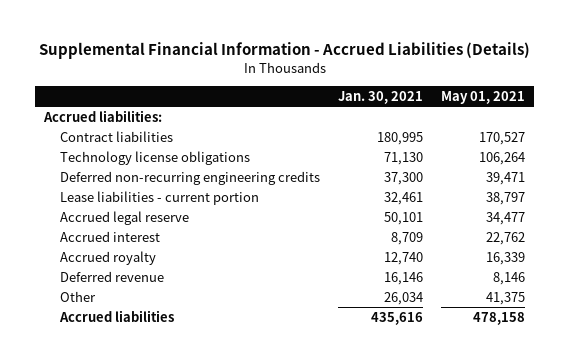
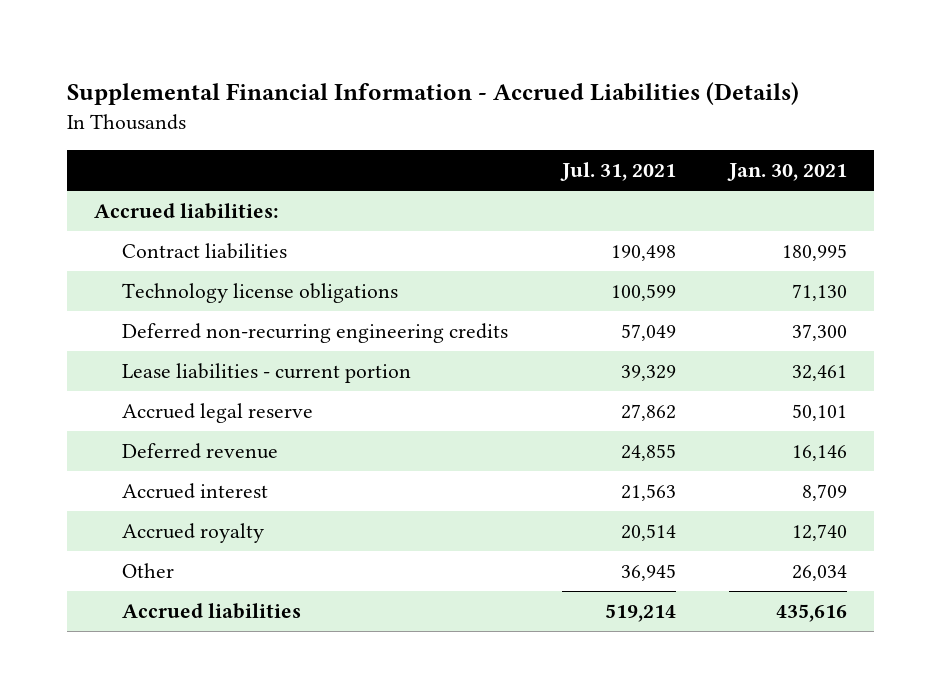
- | Jan. 30, 2021 | May 01, 2021
+ | Jul. 31, 2021 | Jan. 30, 2021
moved up: Deferred revenue | 24,855 | 16,146

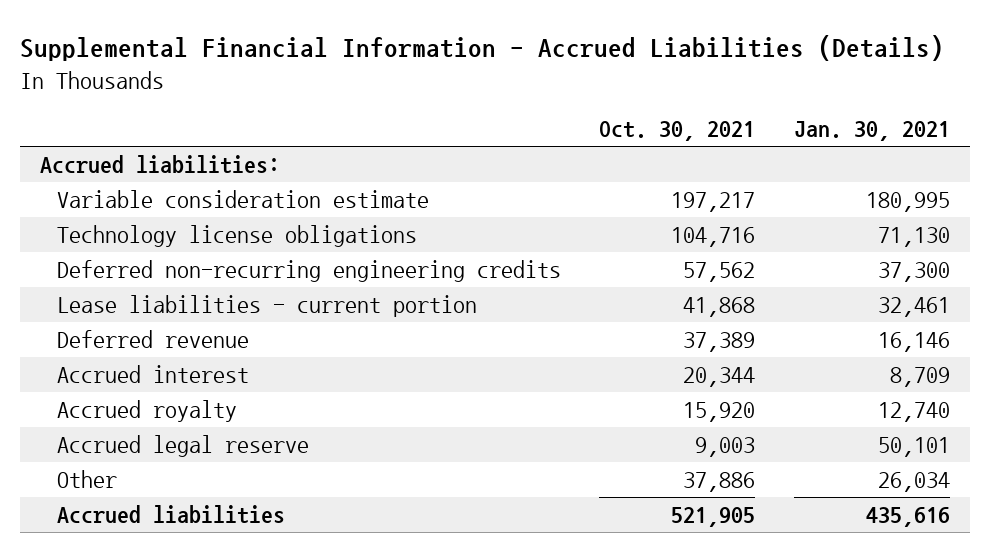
- | Jul. 31, 2021 | Jan. 30, 2021
+ | Oct. 30, 2021 | Jan. 30, 2021
- Contract liabilities | 190,498 | 180,995
+ Variable consideration estimate | 197,217 | 180,995
moved down: Accrued legal reserve | 9,003 | 50,101

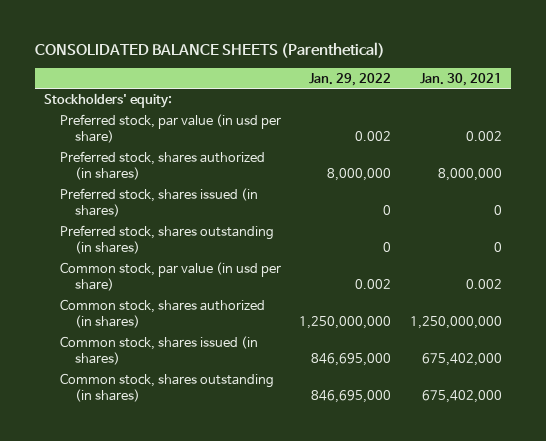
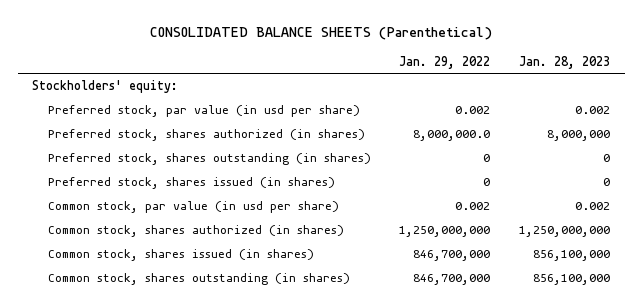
- | Jan. 29, 2022 | Jan. 30, 2021
+ | Jan. 29, 2022 | Jan. 28, 2023
- Preferred stock, shares authorized (in shares) | 8,000,000 | 8,000,000
+ Preferred stock, shares authorized (in shares) | 8,000,000.0 | 8,000,000
moved down: Preferred stock, shares issued (in shares) | 0 | 0
- Common stock, shares issued (in shares) | 846,695,000 | 675,402,000
- Common stock, shares outstanding (in shares) | 846,695,000 | 675,402,000
+ Common stock, shares issued (in shares) | 846,700,000 | 856,100,000
+ Common stock, shares outstanding (in shares) | 846,700,000 | 856,100,000

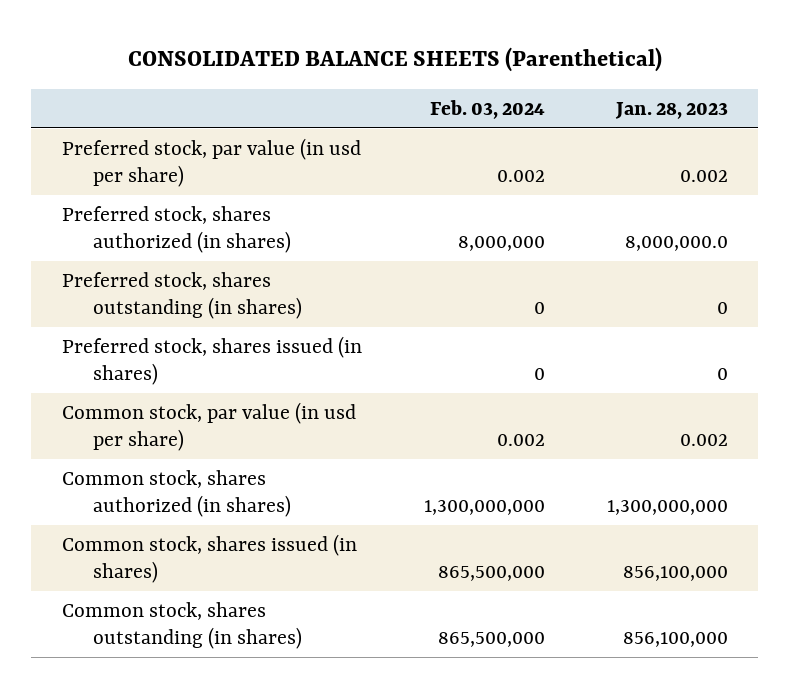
- | Jan. 29, 2022 | Jan. 28, 2023
+ | Feb. 03, 2024 | Jan. 28, 2023
- Stockholders' equity:
- Preferred stock, shares authorized (in shares) | 8,000,000.0 | 8,000,000
+ Preferred stock, shares authorized (in shares) | 8,000,000 | 8,000,000.0
- Common stock, shares authorized (in shares) | 1,250,000,000 | 1,250,000,000
+ Common stock, shares authorized (in shares) | 1,300,000,000 | 1,300,000,000

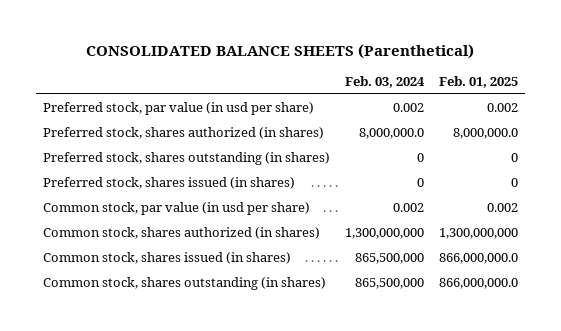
- | Feb. 03, 2024 | Jan. 28, 2023
+ | Feb. 03, 2024 | Feb. 01, 2025
- Preferred stock, shares authorized (in shares) | 8,000,000 | 8,000,000.0
+ Preferred stock, shares authorized (in shares) | 8,000,000.0 | 8,000,000.0

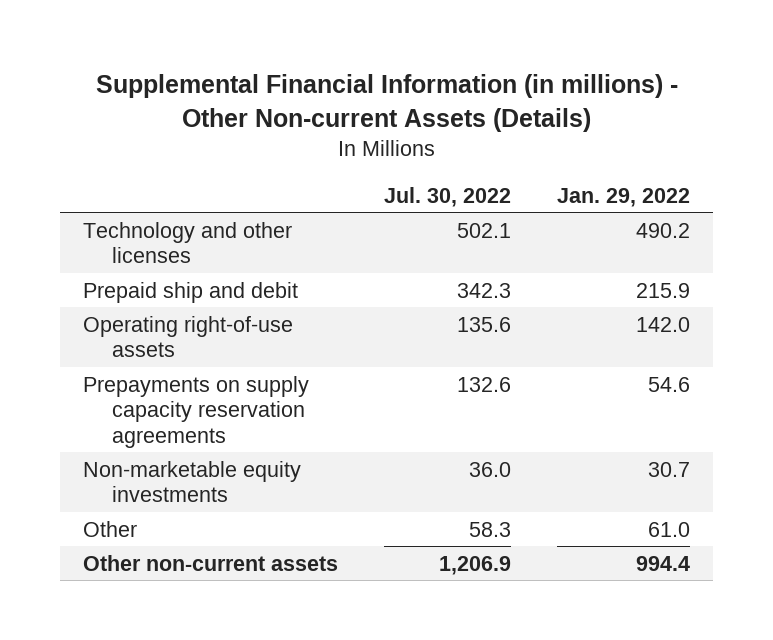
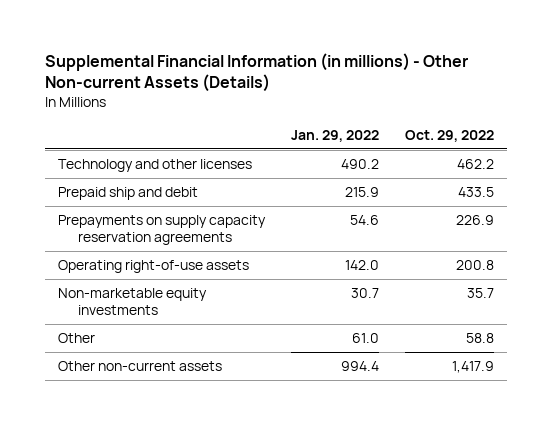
- | Jul. 30, 2022 | Jan. 29, 2022
+ | Jan. 29, 2022 | Oct. 29, 2022
moved down: Operating right-of-use assets | 142.0 | 200.8

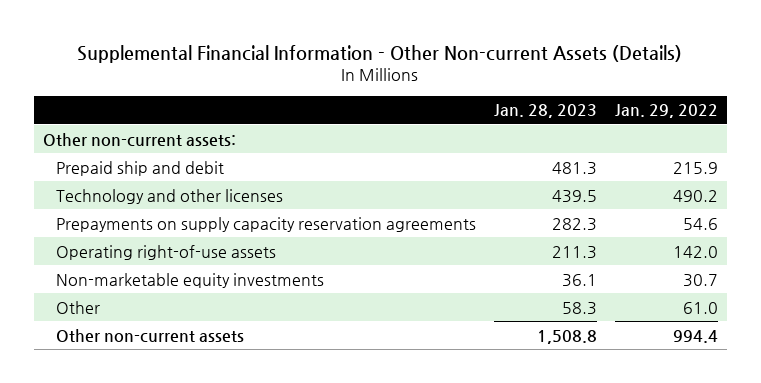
- Supplemental Financial Information (in millions) - Other Non-current Assets (Details)
+ Supplemental Financial Information - Other Non-current Assets (Details)
- | Jan. 29, 2022 | Oct. 29, 2022
+ | Jan. 28, 2023 | Jan. 29, 2022
+ Other non-current assets:
moved down: Technology and other licenses | 439.5 | 490.2

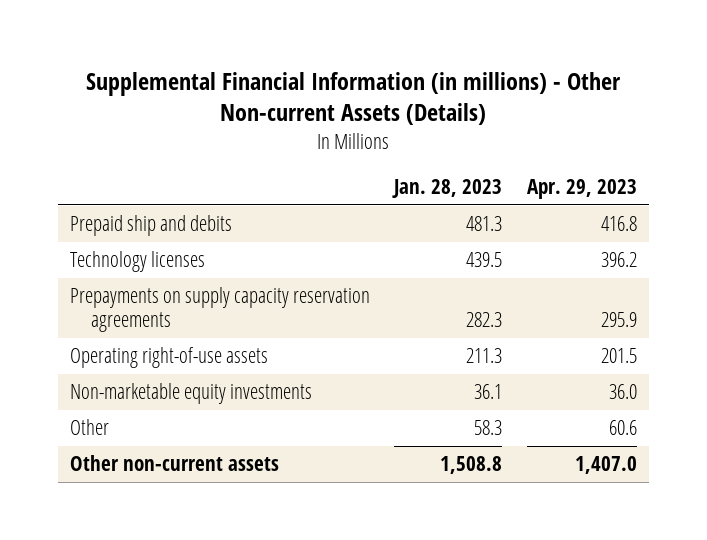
- Supplemental Financial Information - Other Non-current Assets (Details)
+ Supplemental Financial Information (in millions) - Other Non-current Assets (Details)
- | Jan. 28, 2023 | Jan. 29, 2022
+ | Jan. 28, 2023 | Apr. 29, 2023
- Other non-current assets:
- Prepaid ship and debit | 481.3 | 215.9
- Technology and other licenses | 439.5 | 490.2
+ Prepaid ship and debits | 481.3 | 416.8
+ Technology licenses | 439.5 | 396.2

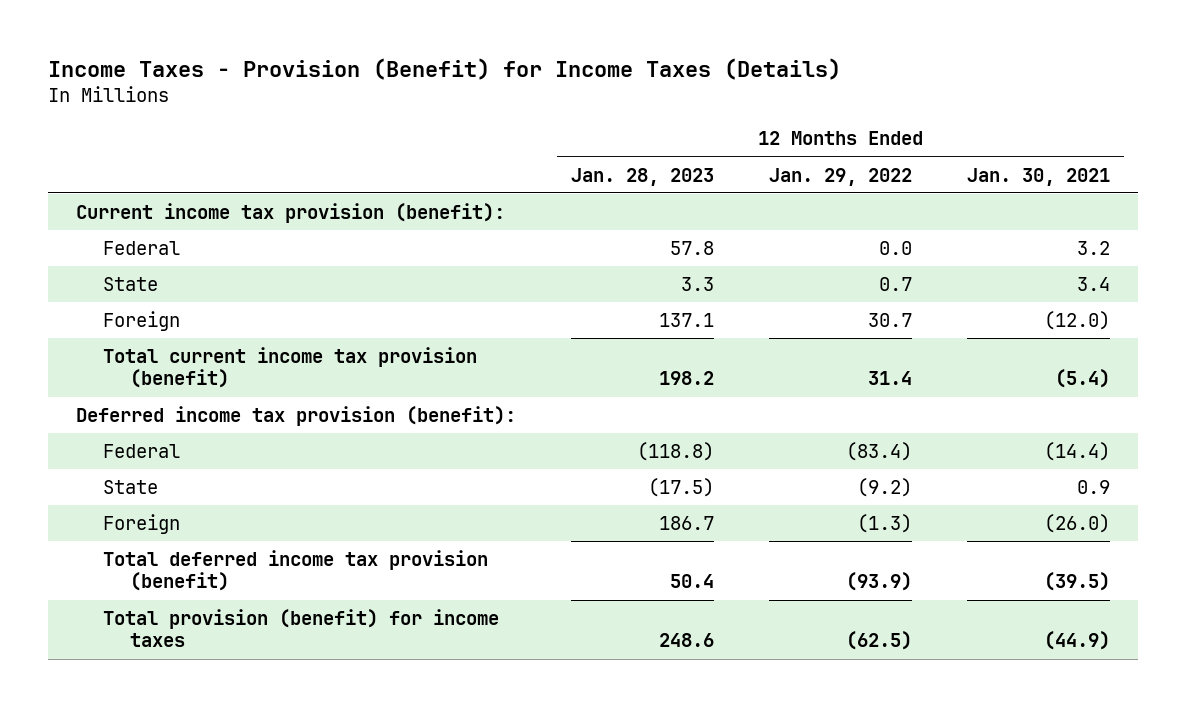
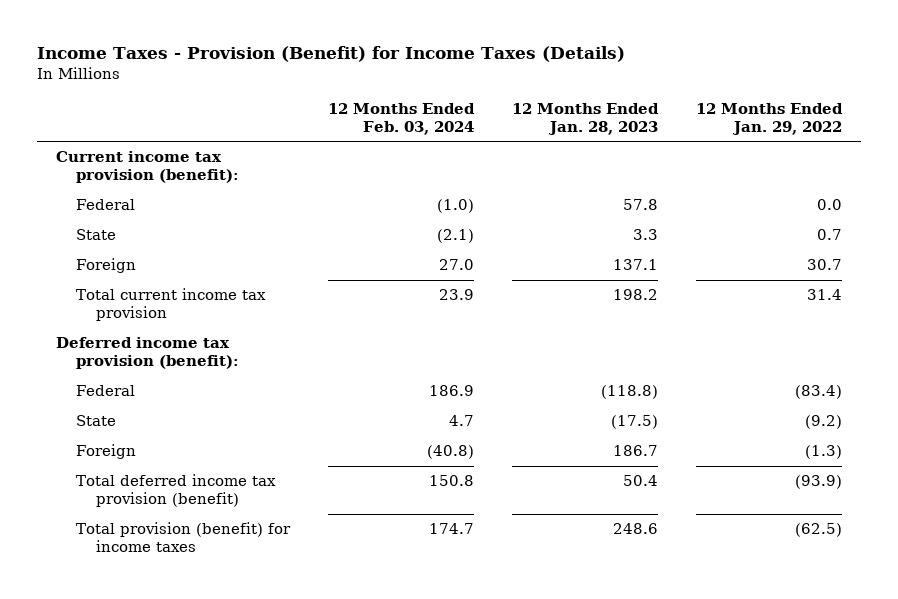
- | 12 Months Ended Jan. 28, 2023 | 12 Months Ended Jan. 29, 2022 | 12 Months Ended Jan. 30, 2021
+ | 12 Months Ended Feb. 03, 2024 | 12 Months Ended Jan. 28, 2023 | 12 Months Ended Jan. 29, 2022
- Total current income tax provision (benefit) | 198.2 | 31.4 | (5.4)
+ Total current income tax provision | 23.9 | 198.2 | 31.4

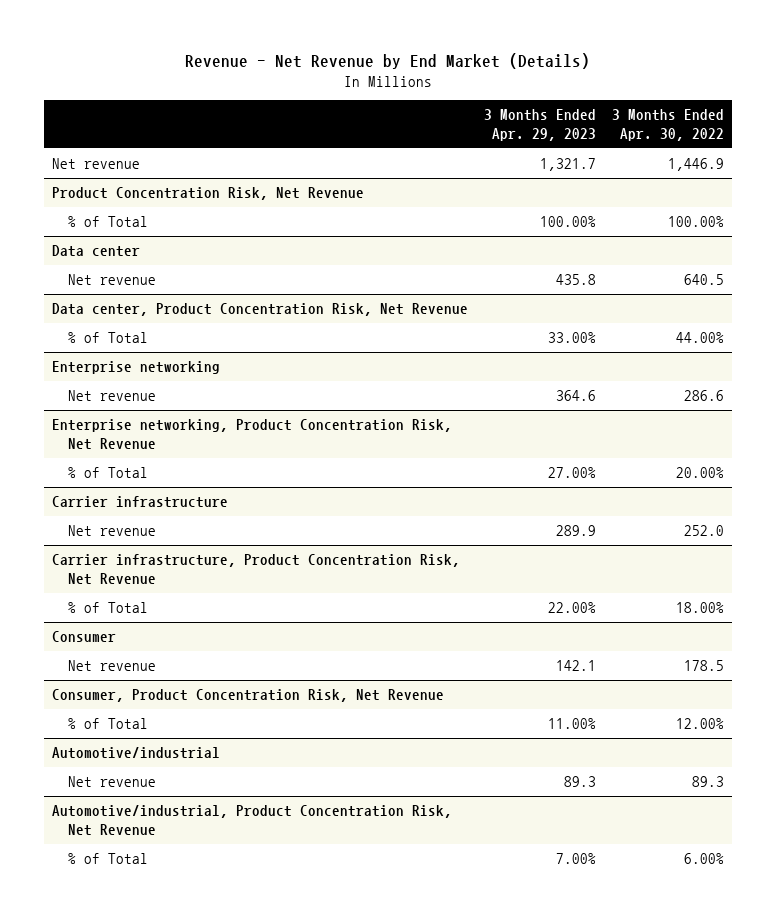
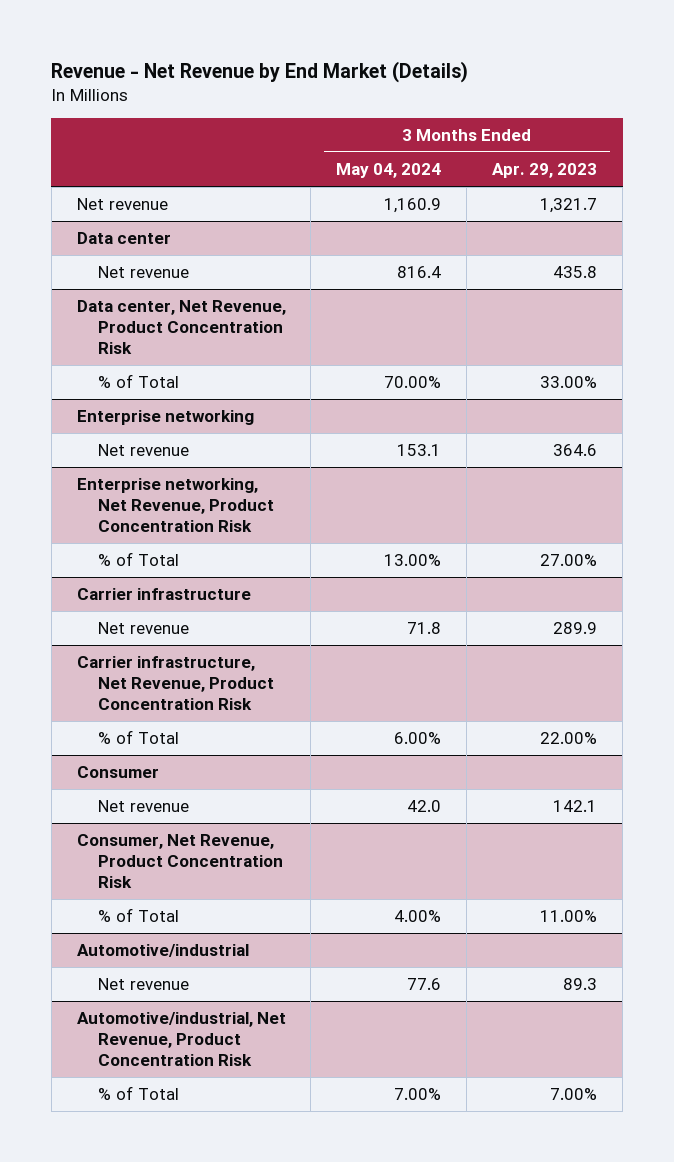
- | 3 Months Ended Apr. 29, 2023 | 3 Months Ended Apr. 30, 2022
+ | 3 Months Ended May 04, 2024 | 3 Months Ended Apr. 29, 2023
- Product Concentration Risk, Net Revenue
- % of Total | 100.00% | 100.00%
- Data center, Product Concentration Risk, Net Revenue
+ Data center, Net Revenue, Product Concentration Risk
- Enterprise networking, Product Concentration Risk, Net Revenue
+ Enterprise networking, Net Revenue, Product Concentration Risk
- Carrier infrastructure, Product Concentration Risk, Net Revenue
+ Carrier infrastructure, Net Revenue, Product Concentration Risk
- Consumer, Product Concentration Risk, Net Revenue
+ Consumer, Net Revenue, Product Concentration Risk
- Automotive/industrial, Product Concentration Risk, Net Revenue
+ Automotive/industrial, Net Revenue, Product Concentration Risk

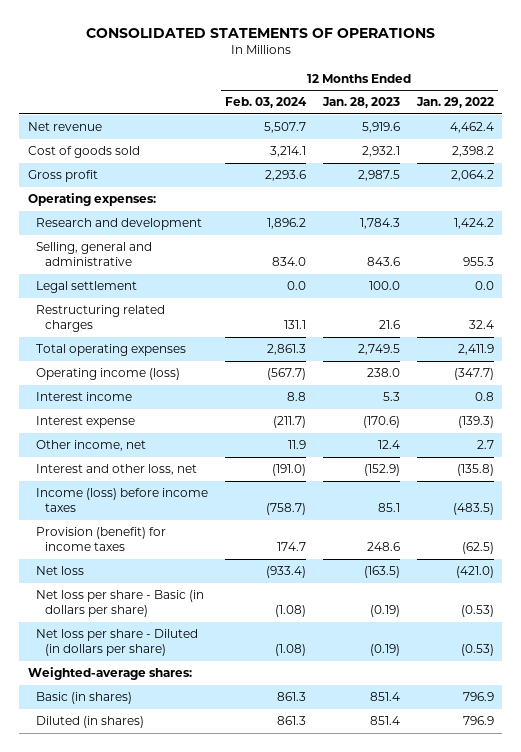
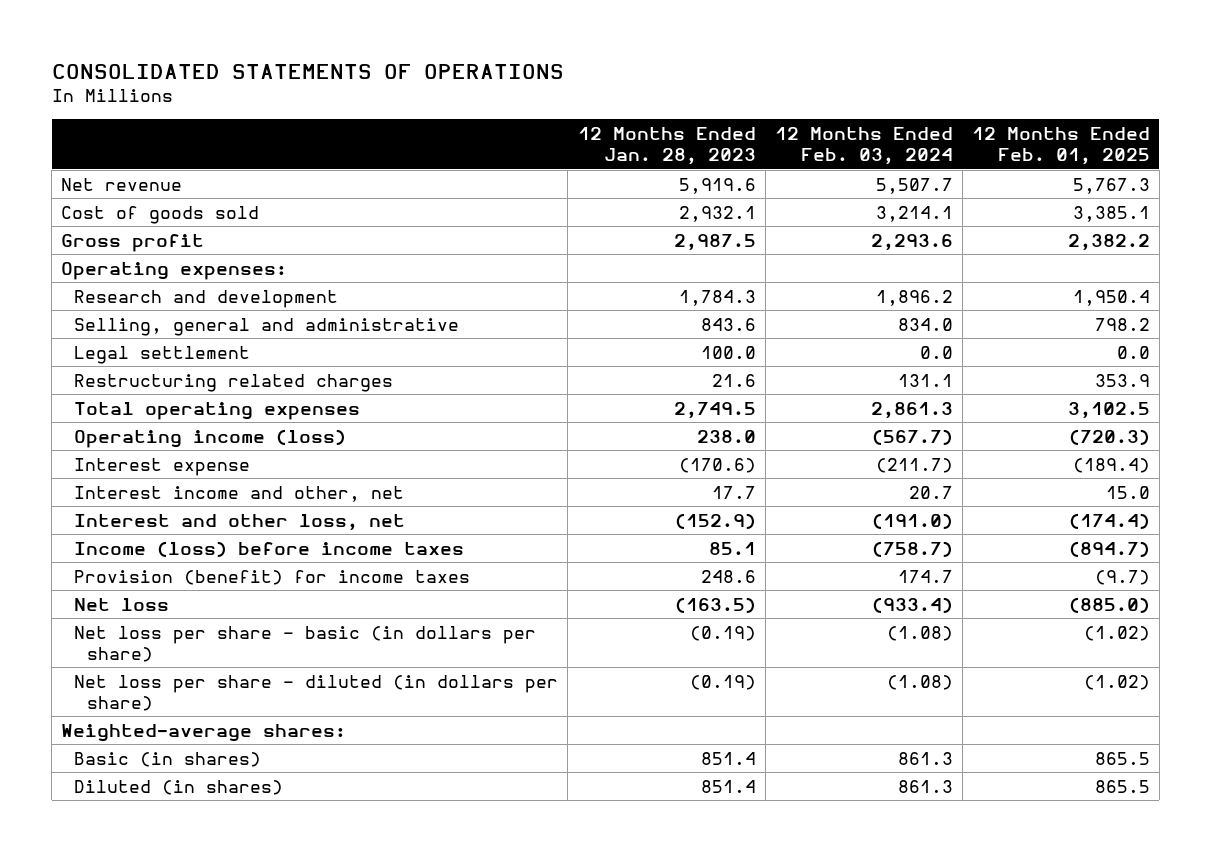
- | 12 Months Ended Feb. 03, 2024 | 12 Months Ended Jan. 28, 2023 | 12 Months Ended Jan. 29, 2022
+ | 12 Months Ended Jan. 28, 2023 | 12 Months Ended Feb. 03, 2024 | 12 Months Ended Feb. 01, 2025
- Interest income | 8.8 | 5.3 | 0.8
- Other income, net | 11.9 | 12.4 | 2.7
+ Interest income and other, net | 17.7 | 20.7 | 15.0
- Net loss per share - Basic (in dollars per share) | (1.08) | (0.19) | (0.53)
- Net loss per share - Diluted (in dollars per share) | (1.08) | (0.19) | (0.53)
+ Net loss per share - basic (in dollars per share) | (0.19) | (1.08) | (1.02)
+ Net loss per share - diluted (in dollars per share) | (0.19) | (1.08) | (1.02)

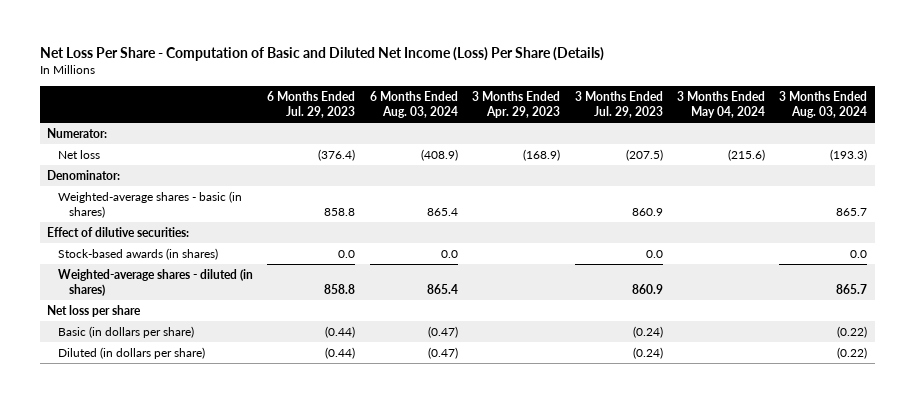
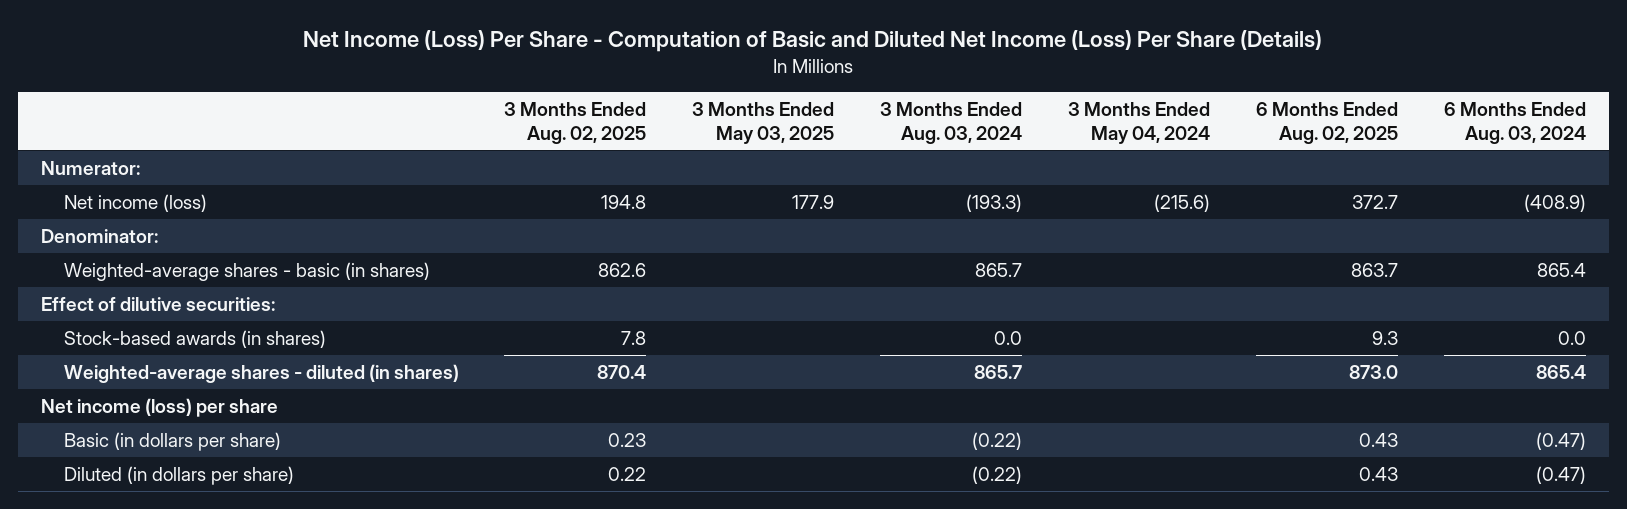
- Net Loss Per Share - Computation of Basic and Diluted Net Income (Loss) Per Share (Details)
+ Net Income (Loss) Per Share - Computation of Basic and Diluted Net Income (Loss) Per Share (Details)
- | 6 Months Ended Jul. 29, 2023 | 6 Months Ended Aug. 03, 2024 | 3 Months Ended Apr. 29, 2023 | 3 Months Ended Jul. 29, 2023 | 3 Months Ended May 04, 2024 | 3 Months Ended Aug. 03, 2024
+ | 3 Months Ended Aug. 02, 2025 | 3 Months Ended May 03, 2025 | 3 Months Ended Aug. 03, 2024 | 3 Months Ended May 04, 2024 | 6 Months Ended Aug. 02, 2025 | 6 Months Ended Aug. 03, 2024
- Net loss | (376.4) | (408.9) | (168.9) | (207.5) | (215.6) | (193.3)
+ Net income (loss) | 194.8 | 177.9 | (193.3) | (215.6) | 372.7 | (408.9)
- Net loss per share
+ Net income (loss) per share

